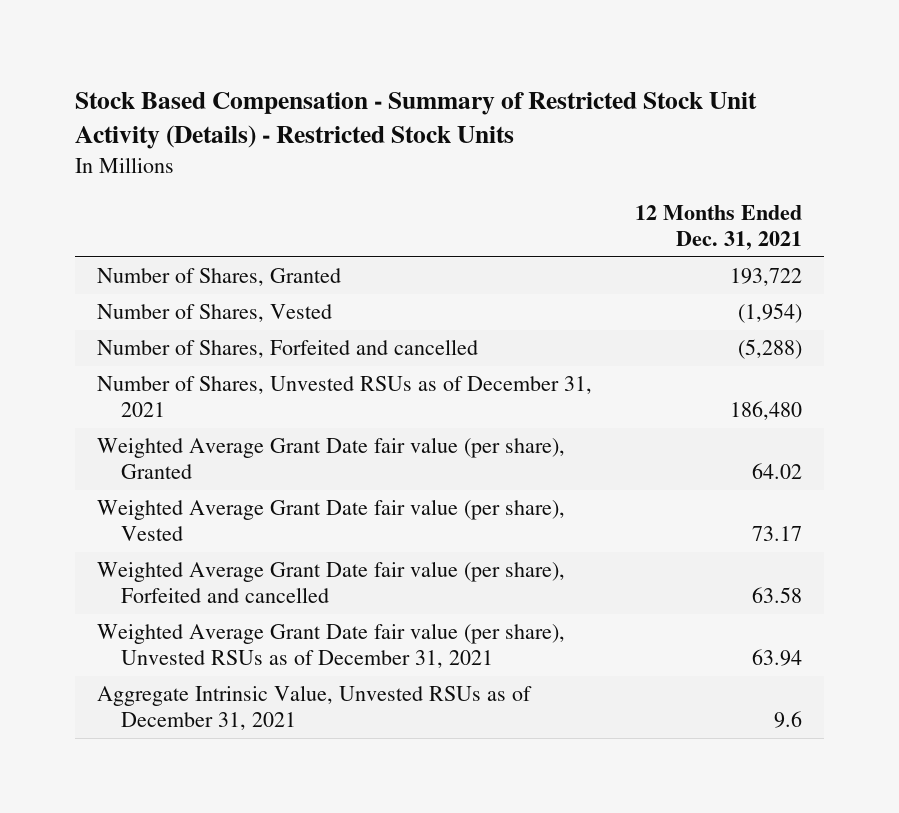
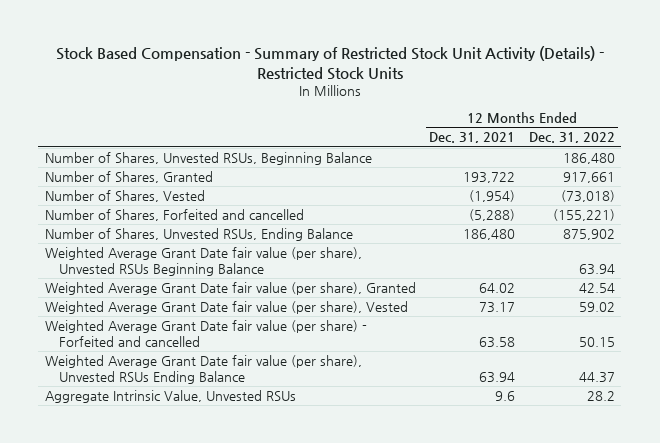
- | 12 Months Ended Dec. 31, 2021
+ | 12 Months Ended Dec. 31, 2021 | 12 Months Ended Dec. 31, 2022
+ Number of Shares, Unvested RSUs, Beginning Balance | | 186,480
- Number of Shares, Unvested RSUs as of December 31, 2021 | 186,480
+ Number of Shares, Unvested RSUs, Ending Balance | 186,480 | 875,902
+ Weighted Average Grant Date fair value (per share), Unvested RSUs Beginning Balance | | 63.94
- Weighted Average Grant Date fair value (per share), Forfeited and cancelled | 63.58
- Weighted Average Grant Date fair value (per share), Unvested RSUs as of December 31, 2021 | 63.94
- Aggregate Intrinsic Value, Unvested RSUs as of December 31, 2021 | 9.6
+ Weighted Average Grant Date fair value (per share) - Forfeited and cancelled | 63.58 | 50.15
+ Weighted Average Grant Date fair value (per share), Unvested RSUs Ending Balance | 63.94 | 44.37
+ Aggregate Intrinsic Value, Unvested RSUs | 9.6 | 28.2

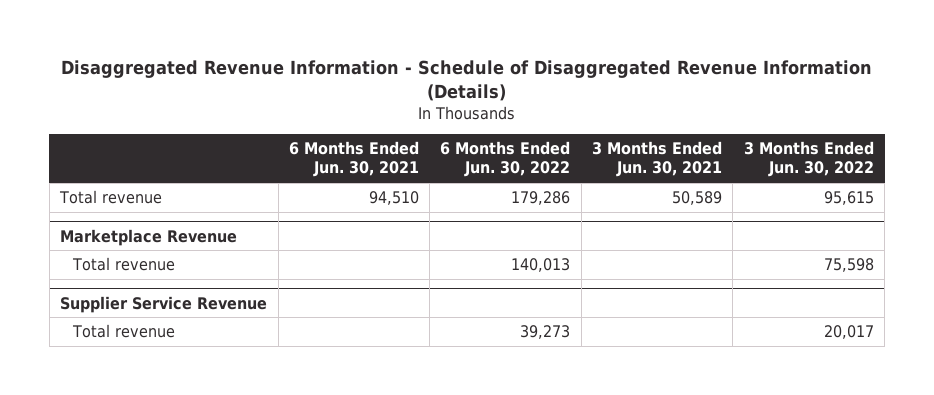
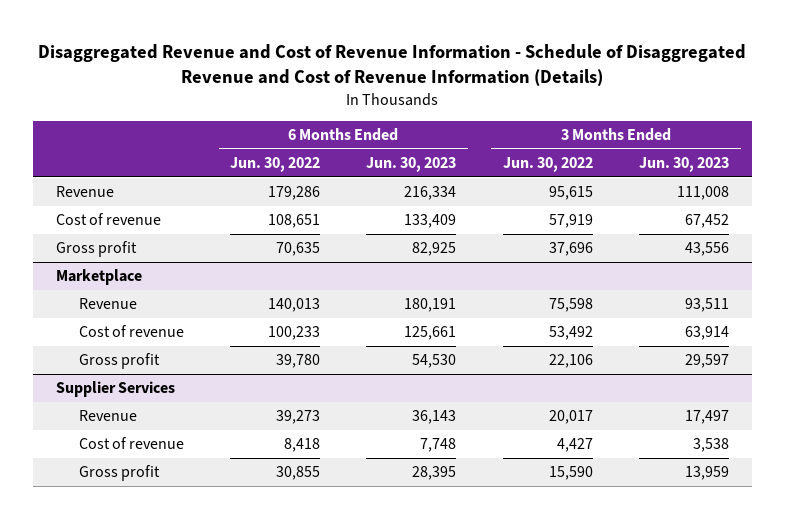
- Disaggregated Revenue Information - Schedule of Disaggregated Revenue Information (Details)
+ Disaggregated Revenue and Cost of Revenue Information - Schedule of Disaggregated Revenue and Cost of Revenue Information (Details)
- | 6 Months Ended Jun. 30, 2021 | 6 Months Ended Jun. 30, 2022 | 3 Months Ended Jun. 30, 2021 | 3 Months Ended Jun. 30, 2022
+ | 6 Months Ended Jun. 30, 2022 | 6 Months Ended Jun. 30, 2023 | 3 Months Ended Jun. 30, 2022 | 3 Months Ended Jun. 30, 2023
- Total revenue | 94,510 | 179,286 | 50,589 | 95,615
- Marketplace Revenue
- Total revenue | | 140,013 | | 75,598
- Supplier Service Revenue
- Total revenue | | 39,273 | | 20,017
+ Revenue | 179,286 | 216,334 | 95,615 | 111,008
+ Cost of revenue | 108,651 | 133,409 | 57,919 | 67,452
+ Gross profit | 70,635 | 82,925 | 37,696 | 43,556
+ Marketplace
+ Revenue | 140,013 | 180,191 | 75,598 | 93,511
+ Cost of revenue | 100,233 | 125,661 | 53,492 | 63,914
+ Gross profit | 39,780 | 54,530 | 22,106 | 29,597
+ Supplier Services
+ Revenue | 39,273 | 36,143 | 20,017 | 17,497
+ Cost of revenue | 8,418 | 7,748 | 4,427 | 3,538
+ Gross profit | 30,855 | 28,395 | 15,590 | 13,959

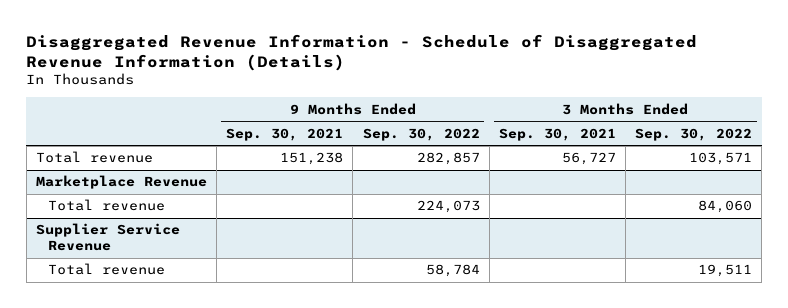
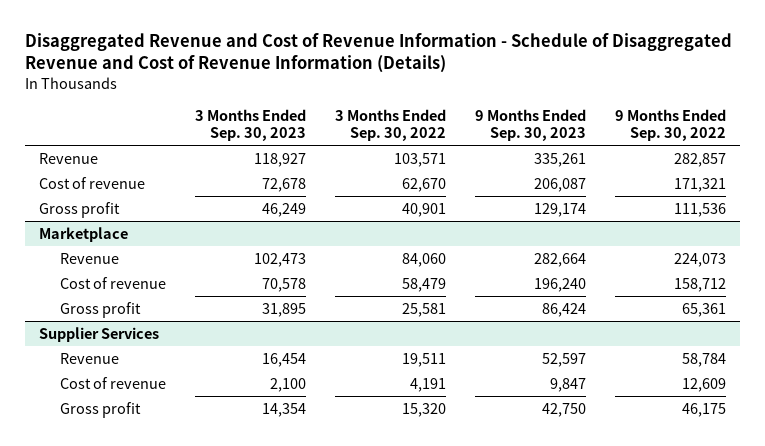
- Disaggregated Revenue Information - Schedule of Disaggregated Revenue Information (Details)
+ Disaggregated Revenue and Cost of Revenue Information - Schedule of Disaggregated Revenue and Cost of Revenue Information (Details)
- | 9 Months Ended Sep. 30, 2021 | 9 Months Ended Sep. 30, 2022 | 3 Months Ended Sep. 30, 2021 | 3 Months Ended Sep. 30, 2022
+ | 3 Months Ended Sep. 30, 2023 | 3 Months Ended Sep. 30, 2022 | 9 Months Ended Sep. 30, 2023 | 9 Months Ended Sep. 30, 2022
- Total revenue | 151,238 | 282,857 | 56,727 | 103,571
- Marketplace Revenue
- Total revenue | | 224,073 | | 84,060
- Supplier Service Revenue
- Total revenue | | 58,784 | | 19,511
+ Revenue | 118,927 | 103,571 | 335,261 | 282,857
+ Cost of revenue | 72,678 | 62,670 | 206,087 | 171,321
+ Gross profit | 46,249 | 40,901 | 129,174 | 111,536
+ Marketplace
+ Revenue | 102,473 | 84,060 | 282,664 | 224,073
+ Cost of revenue | 70,578 | 58,479 | 196,240 | 158,712
+ Gross profit | 31,895 | 25,581 | 86,424 | 65,361
+ Supplier Services
+ Revenue | 16,454 | 19,511 | 52,597 | 58,784
+ Cost of revenue | 2,100 | 4,191 | 9,847 | 12,609
+ Gross profit | 14,354 | 15,320 | 42,750 | 46,175

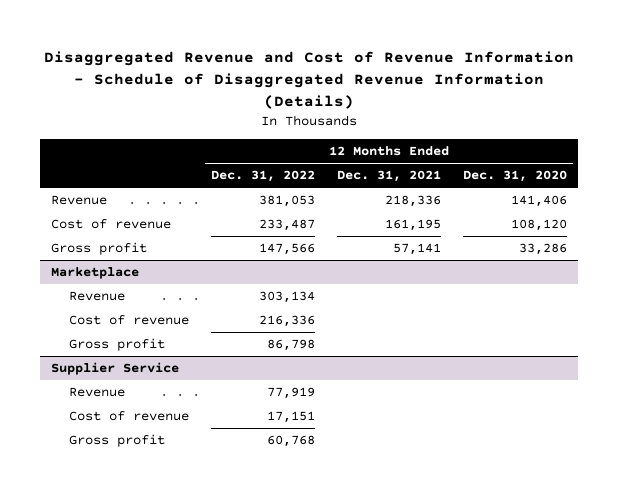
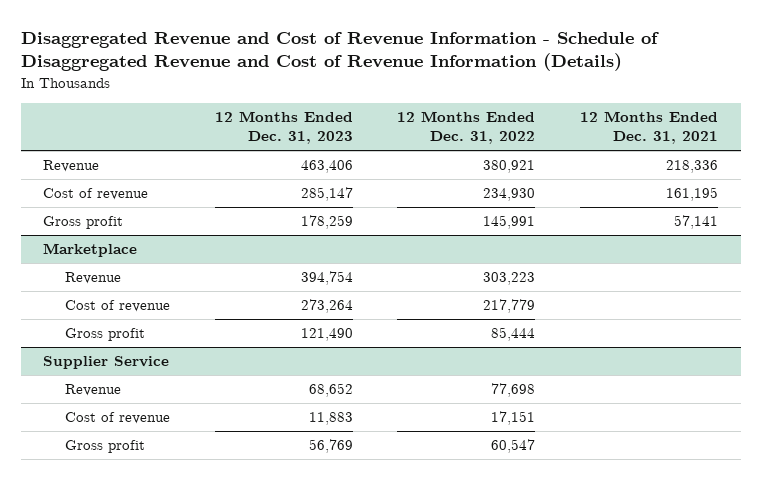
- Disaggregated Revenue and Cost of Revenue Information - Schedule of Disaggregated Revenue Information (Details)
+ Disaggregated Revenue and Cost of Revenue Information - Schedule of Disaggregated Revenue and Cost of Revenue Information (Details)
- | 12 Months Ended Dec. 31, 2022 | 12 Months Ended Dec. 31, 2021 | 12 Months Ended Dec. 31, 2020
+ | 12 Months Ended Dec. 31, 2023 | 12 Months Ended Dec. 31, 2022 | 12 Months Ended Dec. 31, 2021
- Revenue | 381,053 | 218,336 | 141,406
- Cost of revenue | 233,487 | 161,195 | 108,120
- Gross profit | 147,566 | 57,141 | 33,286
+ Revenue | 463,406 | 380,921 | 218,336
+ Cost of revenue | 285,147 | 234,930 | 161,195
+ Gross profit | 178,259 | 145,991 | 57,141
@ Marketplace
- Revenue | 303,134 | |
- Cost of revenue | 216,336 | |
- Gross profit | 86,798 | |
+ Revenue | 394,754 | 303,223 |
+ Cost of revenue | 273,264 | 217,779 |
+ Gross profit | 121,490 | 85,444 |
@ Supplier Service
- Revenue | 77,919 | |
+ Revenue | 68,652 | 77,698 |
- Gross profit | 60,768 | |
+ Gross profit | 56,769 | 60,547 |

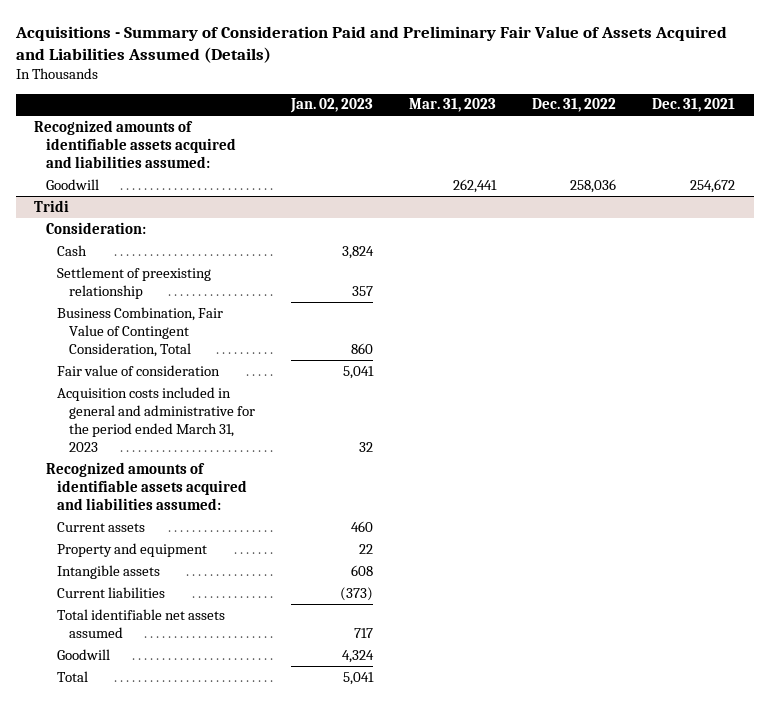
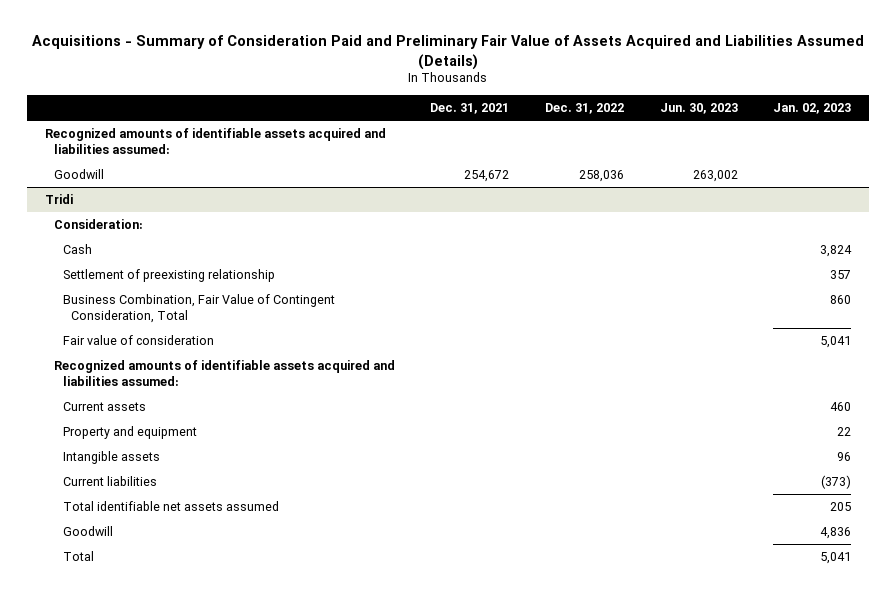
- | Jan. 02, 2023 | Mar. 31, 2023 | Dec. 31, 2022 | Dec. 31, 2021
+ | Dec. 31, 2021 | Dec. 31, 2022 | Jun. 30, 2023 | Jan. 02, 2023
@ Tridi
- Acquisition costs included in general and administrative for the period ended March 31, 2023 | 32 | | |
- Intangible assets | 608 | | |
+ Intangible assets | | | | 96
- Total identifiable net assets assumed | 717 | | |
- Goodwill | 4,324 | | |
+ Total identifiable net assets assumed | | | | 205
+ Goodwill | | | | 4,836

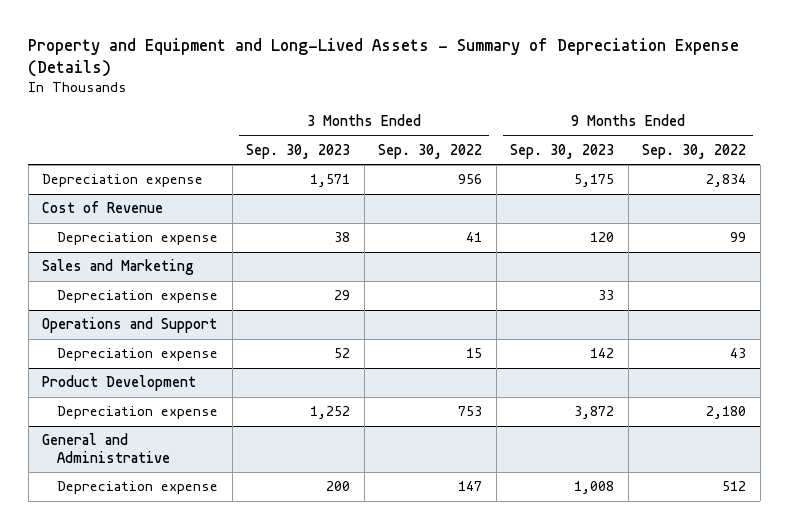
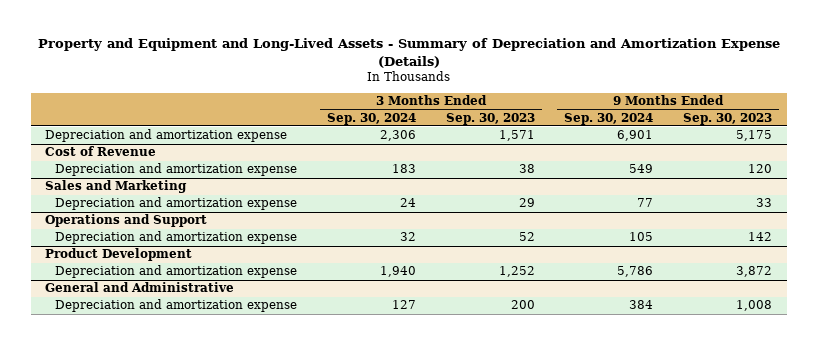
- Property and Equipment and Long-Lived Assets - Summary of Depreciation Expense (Details)
+ Property and Equipment and Long-Lived Assets - Summary of Depreciation and Amortization Expense (Details)
- | 3 Months Ended Sep. 30, 2023 | 3 Months Ended Sep. 30, 2022 | 9 Months Ended Sep. 30, 2023 | 9 Months Ended Sep. 30, 2022
+ | 3 Months Ended Sep. 30, 2024 | 3 Months Ended Sep. 30, 2023 | 9 Months Ended Sep. 30, 2024 | 9 Months Ended Sep. 30, 2023
- Depreciation expense | 1,571 | 956 | 5,175 | 2,834
+ Depreciation and amortization expense | 2,306 | 1,571 | 6,901 | 5,175
@ Cost of Revenue
- Depreciation expense | 38 | 41 | 120 | 99
+ Depreciation and amortization expense | 183 | 38 | 549 | 120
@ Sales and Marketing
- Depreciation expense | 29 | | 33 |
+ Depreciation and amortization expense | 24 | 29 | 77 | 33
@ Operations and Support
- Depreciation expense | 52 | 15 | 142 | 43
+ Depreciation and amortization expense | 32 | 52 | 105 | 142
@ Product Development
- Depreciation expense | 1,252 | 753 | 3,872 | 2,180
+ Depreciation and amortization expense | 1,940 | 1,252 | 5,786 | 3,872
@ General and Administrative
- Depreciation expense | 200 | 147 | 1,008 | 512
+ Depreciation and amortization expense | 127 | 200 | 384 | 1,008

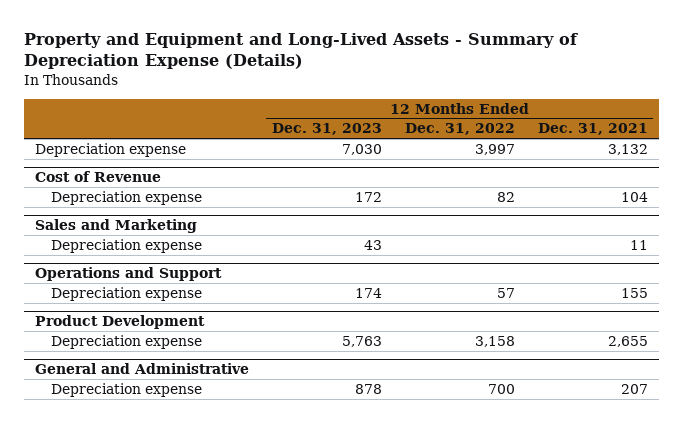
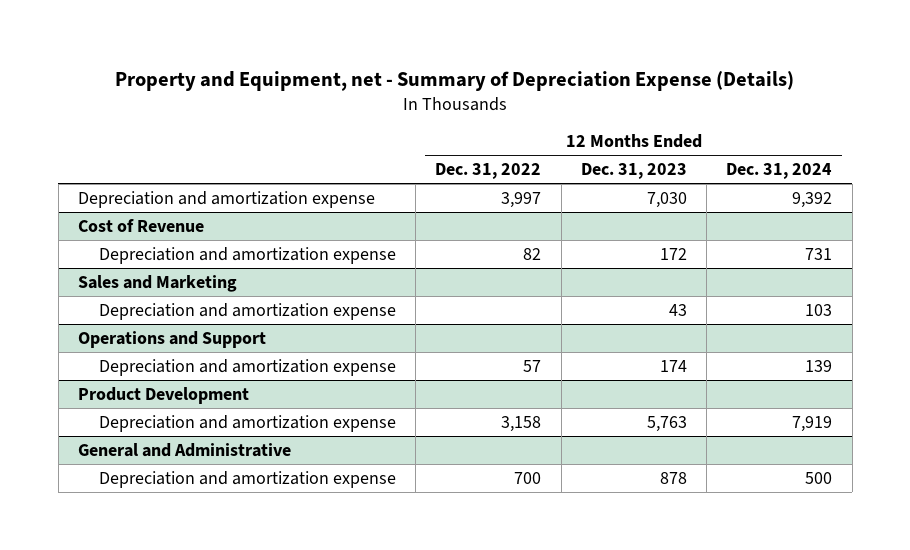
- Property and Equipment and Long-Lived Assets - Summary of Depreciation Expense (Details)
+ Property and Equipment, net - Summary of Depreciation Expense (Details)
- | 12 Months Ended Dec. 31, 2023 | 12 Months Ended Dec. 31, 2022 | 12 Months Ended Dec. 31, 2021
+ | 12 Months Ended Dec. 31, 2022 | 12 Months Ended Dec. 31, 2023 | 12 Months Ended Dec. 31, 2024
- Depreciation expense | 7,030 | 3,997 | 3,132
+ Depreciation and amortization expense | 3,997 | 7,030 | 9,392
@ Cost of Revenue
- Depreciation expense | 172 | 82 | 104
+ Depreciation and amortization expense | 82 | 172 | 731
@ Sales and Marketing
- Depreciation expense | 43 | | 11
+ Depreciation and amortization expense | | 43 | 103
@ Operations and Support
- Depreciation expense | 174 | 57 | 155
+ Depreciation and amortization expense | 57 | 174 | 139
@ Product Development
- Depreciation expense | 5,763 | 3,158 | 2,655
+ Depreciation and amortization expense | 3,158 | 5,763 | 7,919
@ General and Administrative
- Depreciation expense | 878 | 700 | 207
+ Depreciation and amortization expense | 700 | 878 | 500

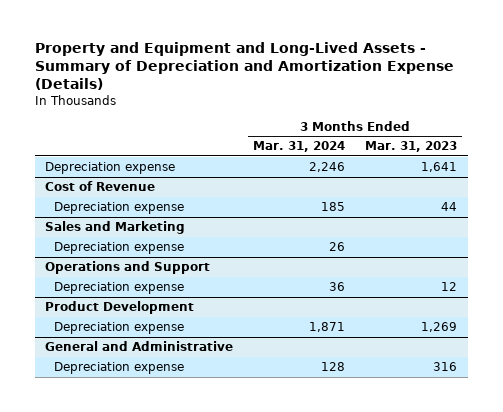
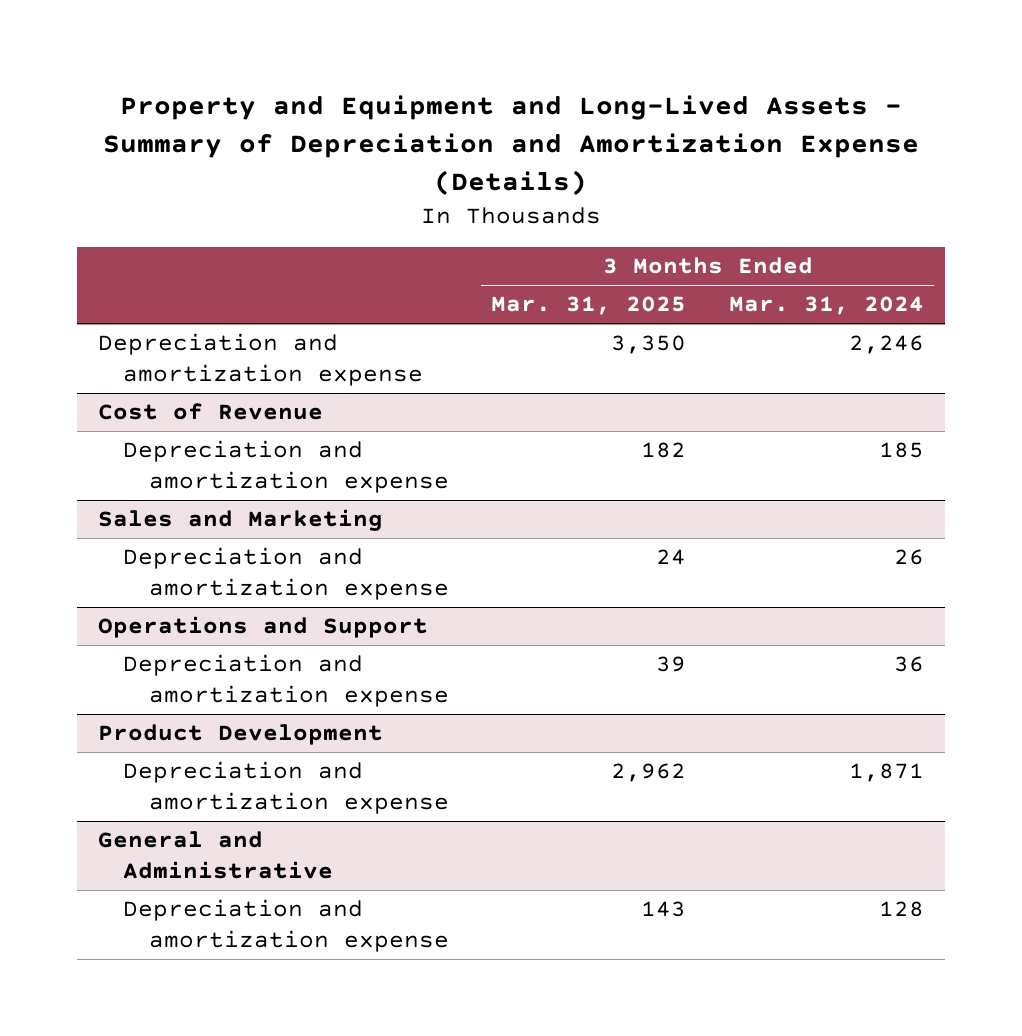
- | 3 Months Ended Mar. 31, 2024 | 3 Months Ended Mar. 31, 2023
+ | 3 Months Ended Mar. 31, 2025 | 3 Months Ended Mar. 31, 2024
- Depreciation expense | 2,246 | 1,641
+ Depreciation and amortization expense | 3,350 | 2,246
@ Cost of Revenue
- Depreciation expense | 185 | 44
+ Depreciation and amortization expense | 182 | 185
@ Sales and Marketing
- Depreciation expense | 26 |
+ Depreciation and amortization expense | 24 | 26
@ Operations and Support
- Depreciation expense | 36 | 12
+ Depreciation and amortization expense | 39 | 36
@ Product Development
- Depreciation expense | 1,871 | 1,269
+ Depreciation and amortization expense | 2,962 | 1,871
@ General and Administrative
- Depreciation expense | 128 | 316
+ Depreciation and amortization expense | 143 | 128

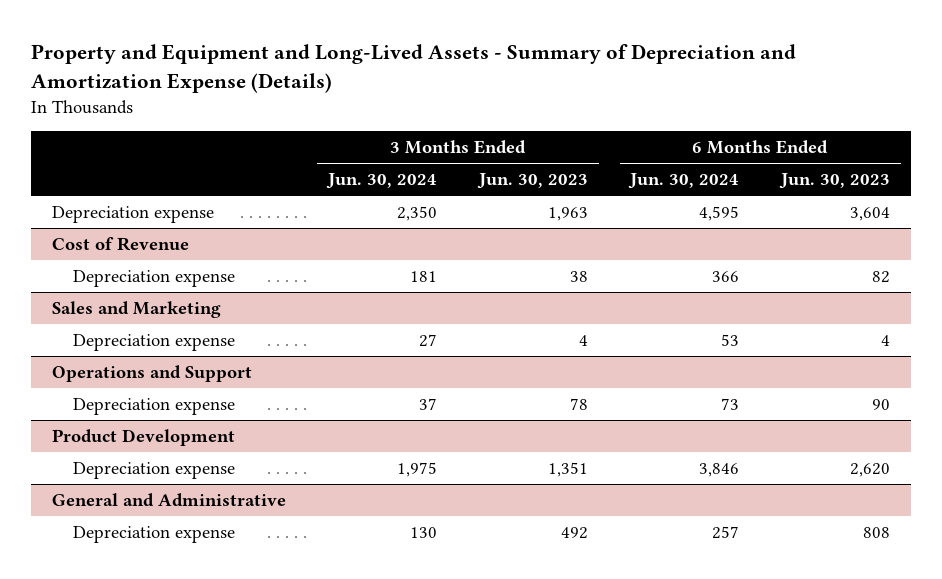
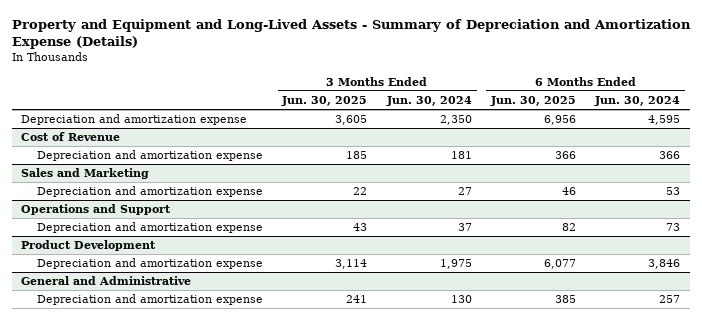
- | 3 Months Ended Jun. 30, 2024 | 3 Months Ended Jun. 30, 2023 | 6 Months Ended Jun. 30, 2024 | 6 Months Ended Jun. 30, 2023
+ | 3 Months Ended Jun. 30, 2025 | 3 Months Ended Jun. 30, 2024 | 6 Months Ended Jun. 30, 2025 | 6 Months Ended Jun. 30, 2024
- Depreciation expense | 2,350 | 1,963 | 4,595 | 3,604
+ Depreciation and amortization expense | 3,605 | 2,350 | 6,956 | 4,595
@ Cost of Revenue
- Depreciation expense | 181 | 38 | 366 | 82
+ Depreciation and amortization expense | 185 | 181 | 366 | 366
@ Sales and Marketing
- Depreciation expense | 27 | 4 | 53 | 4
+ Depreciation and amortization expense | 22 | 27 | 46 | 53
@ Operations and Support
- Depreciation expense | 37 | 78 | 73 | 90
+ Depreciation and amortization expense | 43 | 37 | 82 | 73
@ Product Development
- Depreciation expense | 1,975 | 1,351 | 3,846 | 2,620
+ Depreciation and amortization expense | 3,114 | 1,975 | 6,077 | 3,846
@ General and Administrative
- Depreciation expense | 130 | 492 | 257 | 808
+ Depreciation and amortization expense | 241 | 130 | 385 | 257

